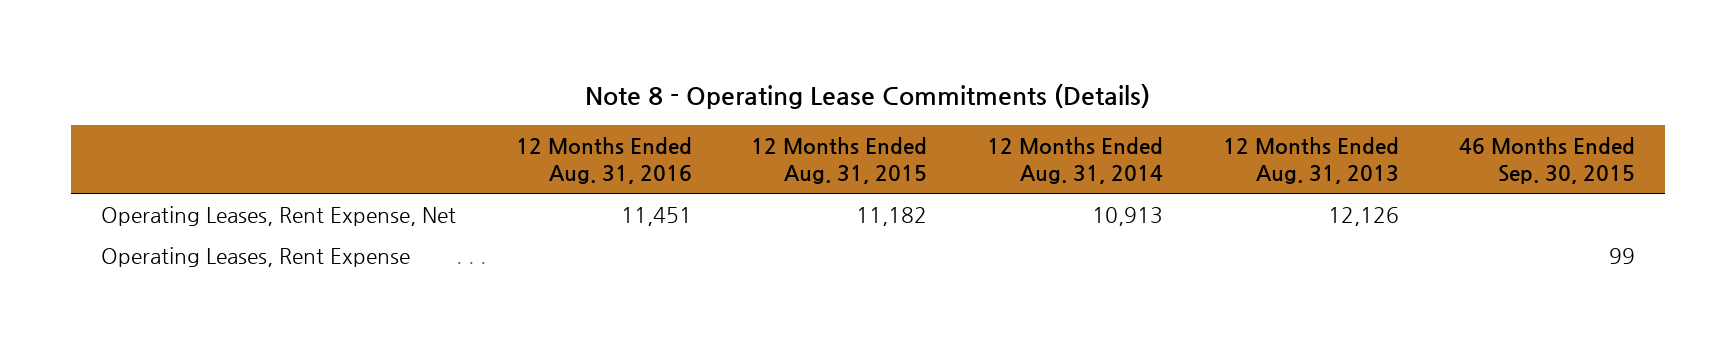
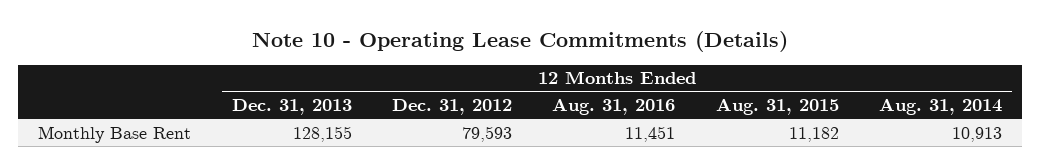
- Note 8 - Operating Lease Commitments (Details)
+ Note 10 - Operating Lease Commitments (Details)
- | 12 Months Ended Aug. 31, 2016 | 12 Months Ended Aug. 31, 2015 | 12 Months Ended Aug. 31, 2014 | 12 Months Ended Aug. 31, 2013 | 46 Months Ended Sep. 30, 2015
+ | 12 Months Ended Dec. 31, 2013 | 12 Months Ended Dec. 31, 2012 | 12 Months Ended Aug. 31, 2016 | 12 Months Ended Aug. 31, 2015 | 12 Months Ended Aug. 31, 2014
- Operating Leases, Rent Expense, Net | 11,451 | 11,182 | 10,913 | 12,126 |
- Operating Leases, Rent Expense | | | | | 99
+ Monthly Base Rent | 128,155 | 79,593 | 11,451 | 11,182 | 10,913

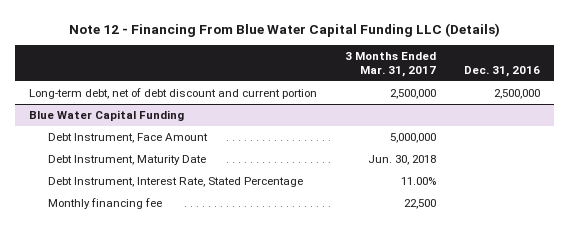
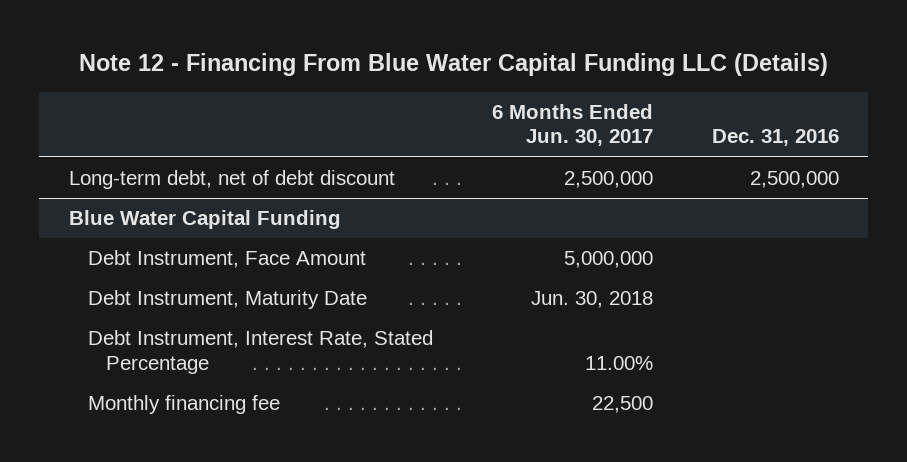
- | 3 Months Ended Mar. 31, 2017 | Dec. 31, 2016
+ | 6 Months Ended Jun. 30, 2017 | Dec. 31, 2016
- Long-term debt, net of debt discount and current portion | 2,500,000 | 2,500,000
+ Long-term debt, net of debt discount | 2,500,000 | 2,500,000

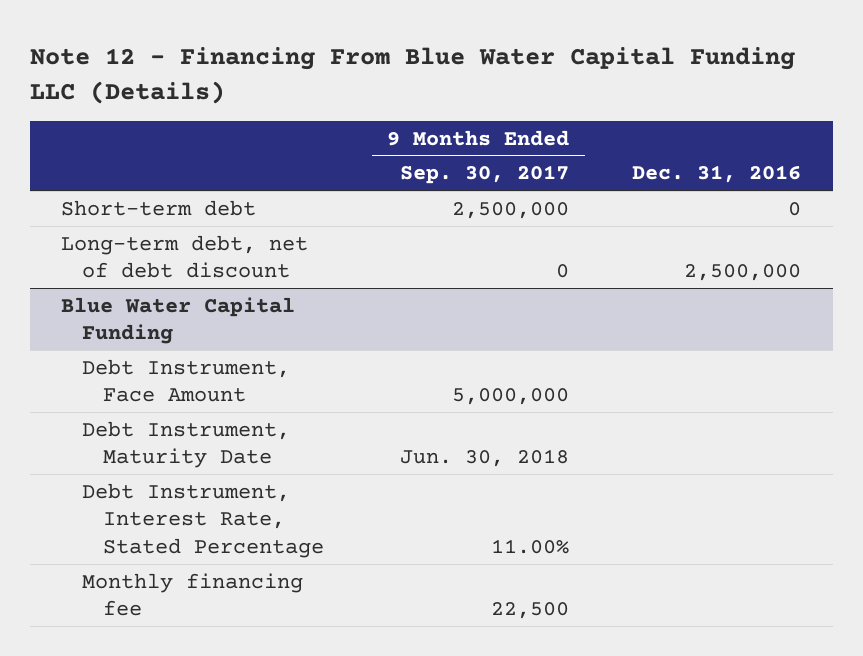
- | 6 Months Ended Jun. 30, 2017 | Dec. 31, 2016
+ | 9 Months Ended Sep. 30, 2017 | Dec. 31, 2016
+ Short-term debt | 2,500,000 | 0

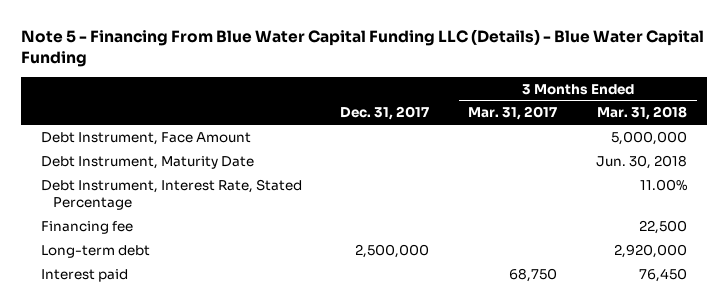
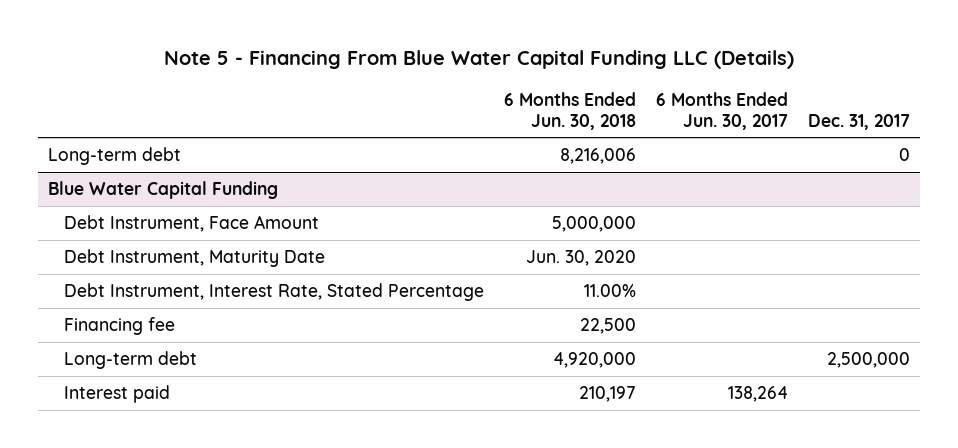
- Note 5 - Financing From Blue Water Capital Funding LLC (Details) - Blue Water Capital Funding
+ Note 5 - Financing From Blue Water Capital Funding LLC (Details)
- | Dec. 31, 2017 | 3 Months Ended Mar. 31, 2017 | 3 Months Ended Mar. 31, 2018
+ | 6 Months Ended Jun. 30, 2018 | 6 Months Ended Jun. 30, 2017 | Dec. 31, 2017
- Debt Instrument, Face Amount | | | 5,000,000
- Debt Instrument, Maturity Date | | | Jun. 30, 2018
- Debt Instrument, Interest Rate, Stated Percentage | | | 11.00%
- Financing fee | | | 22,500
- Long-term debt | 2,500,000 | | 2,920,000
- Interest paid | | 68,750 | 76,450
+ Long-term debt | 8,216,006 | | 0
+ Blue Water Capital Funding
+ Debt Instrument, Face Amount | 5,000,000 | |
+ Debt Instrument, Maturity Date | Jun. 30, 2020 | |
+ Debt Instrument, Interest Rate, Stated Percentage | 11.00% | |
+ Financing fee | 22,500 | |
+ Long-term debt | 4,920,000 | | 2,500,000
+ Interest paid | 210,197 | 138,264 |

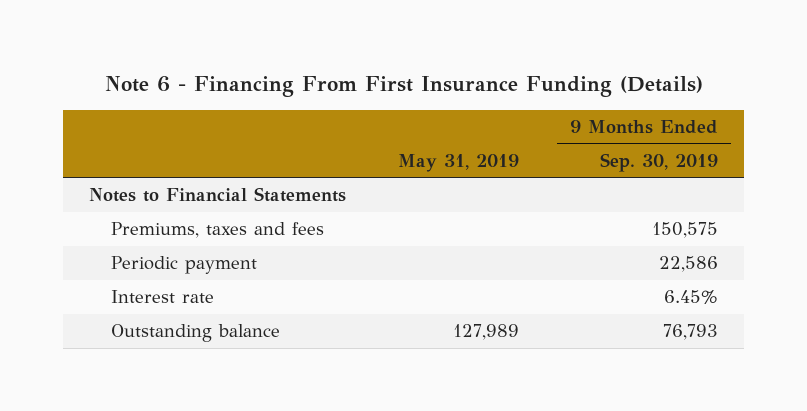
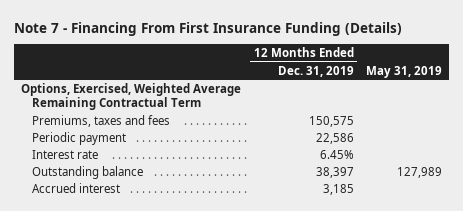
- Note 6 - Financing From First Insurance Funding (Details)
+ Note 7 - Financing From First Insurance Funding (Details)
- | May 31, 2019 | 9 Months Ended Sep. 30, 2019
+ | 12 Months Ended Dec. 31, 2019 | May 31, 2019
- Notes to Financial Statements
+ Options, Exercised, Weighted Average Remaining Contractual Term
+ Accrued interest | 3,185 |

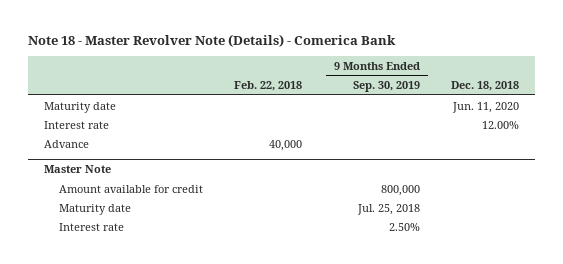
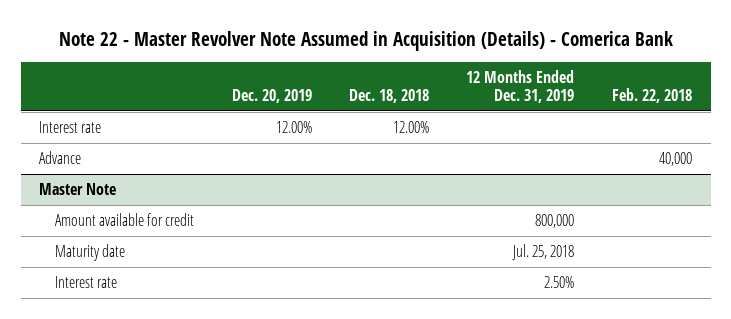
- Note 18 - Master Revolver Note (Details) - Comerica Bank
+ Note 22 - Master Revolver Note Assumed in Acquisition (Details) - Comerica Bank
- | Feb. 22, 2018 | 9 Months Ended Sep. 30, 2019 | Dec. 18, 2018
+ | Dec. 20, 2019 | Dec. 18, 2018 | 12 Months Ended Dec. 31, 2019 | Feb. 22, 2018
- Maturity date | | | Jun. 11, 2020

